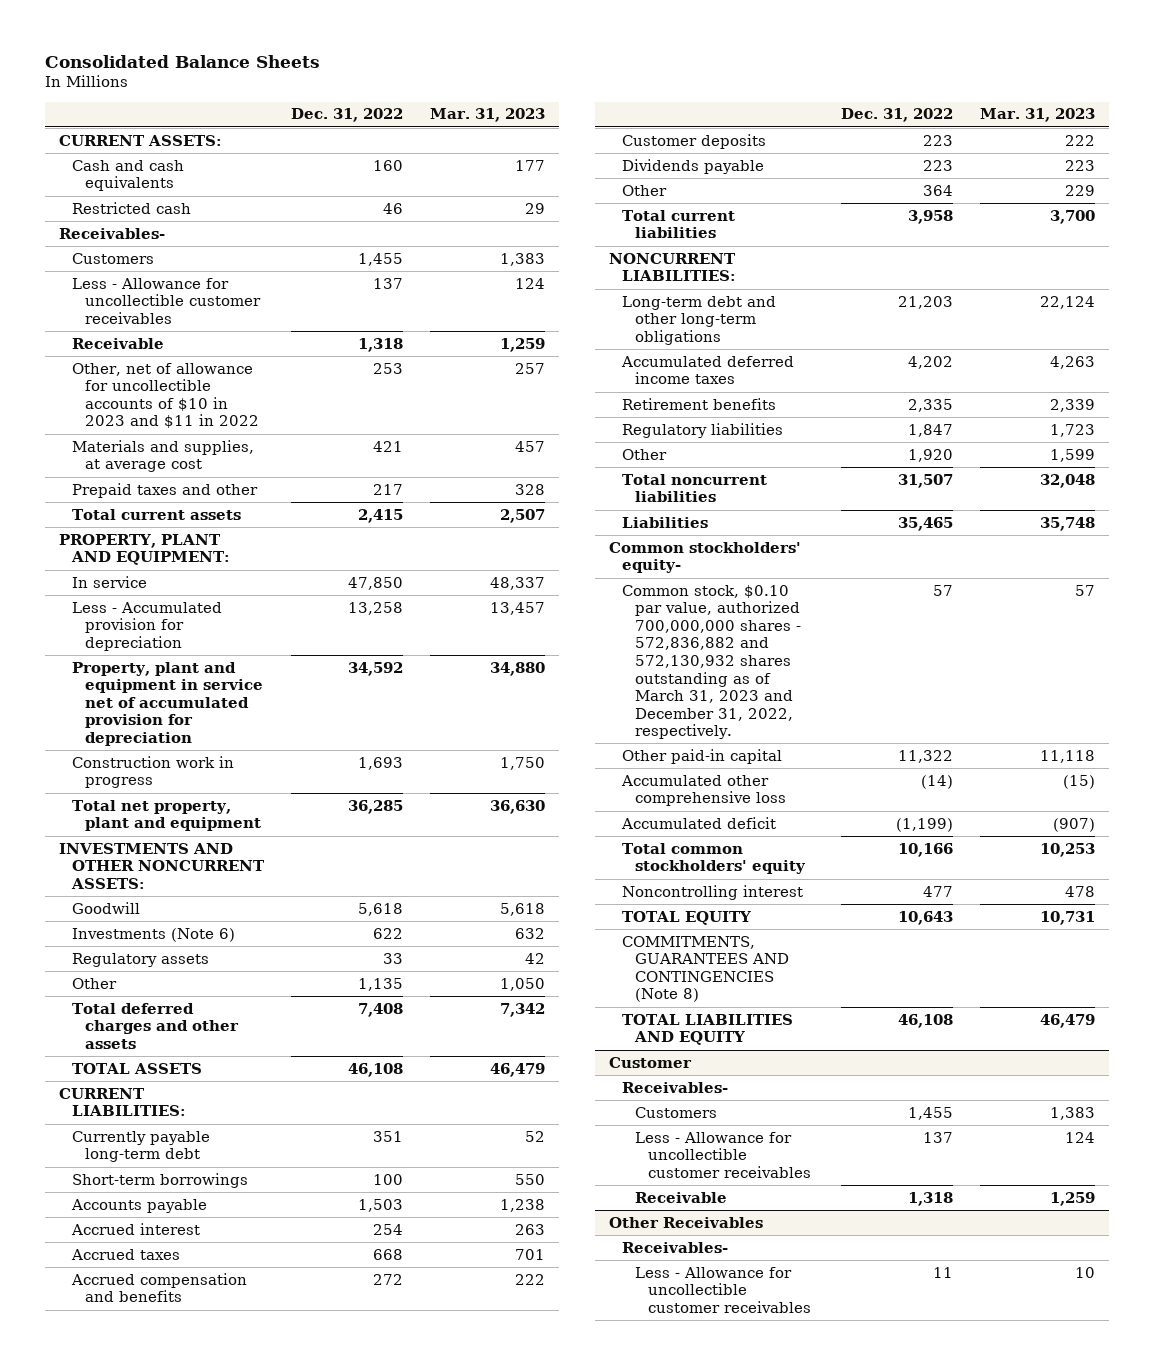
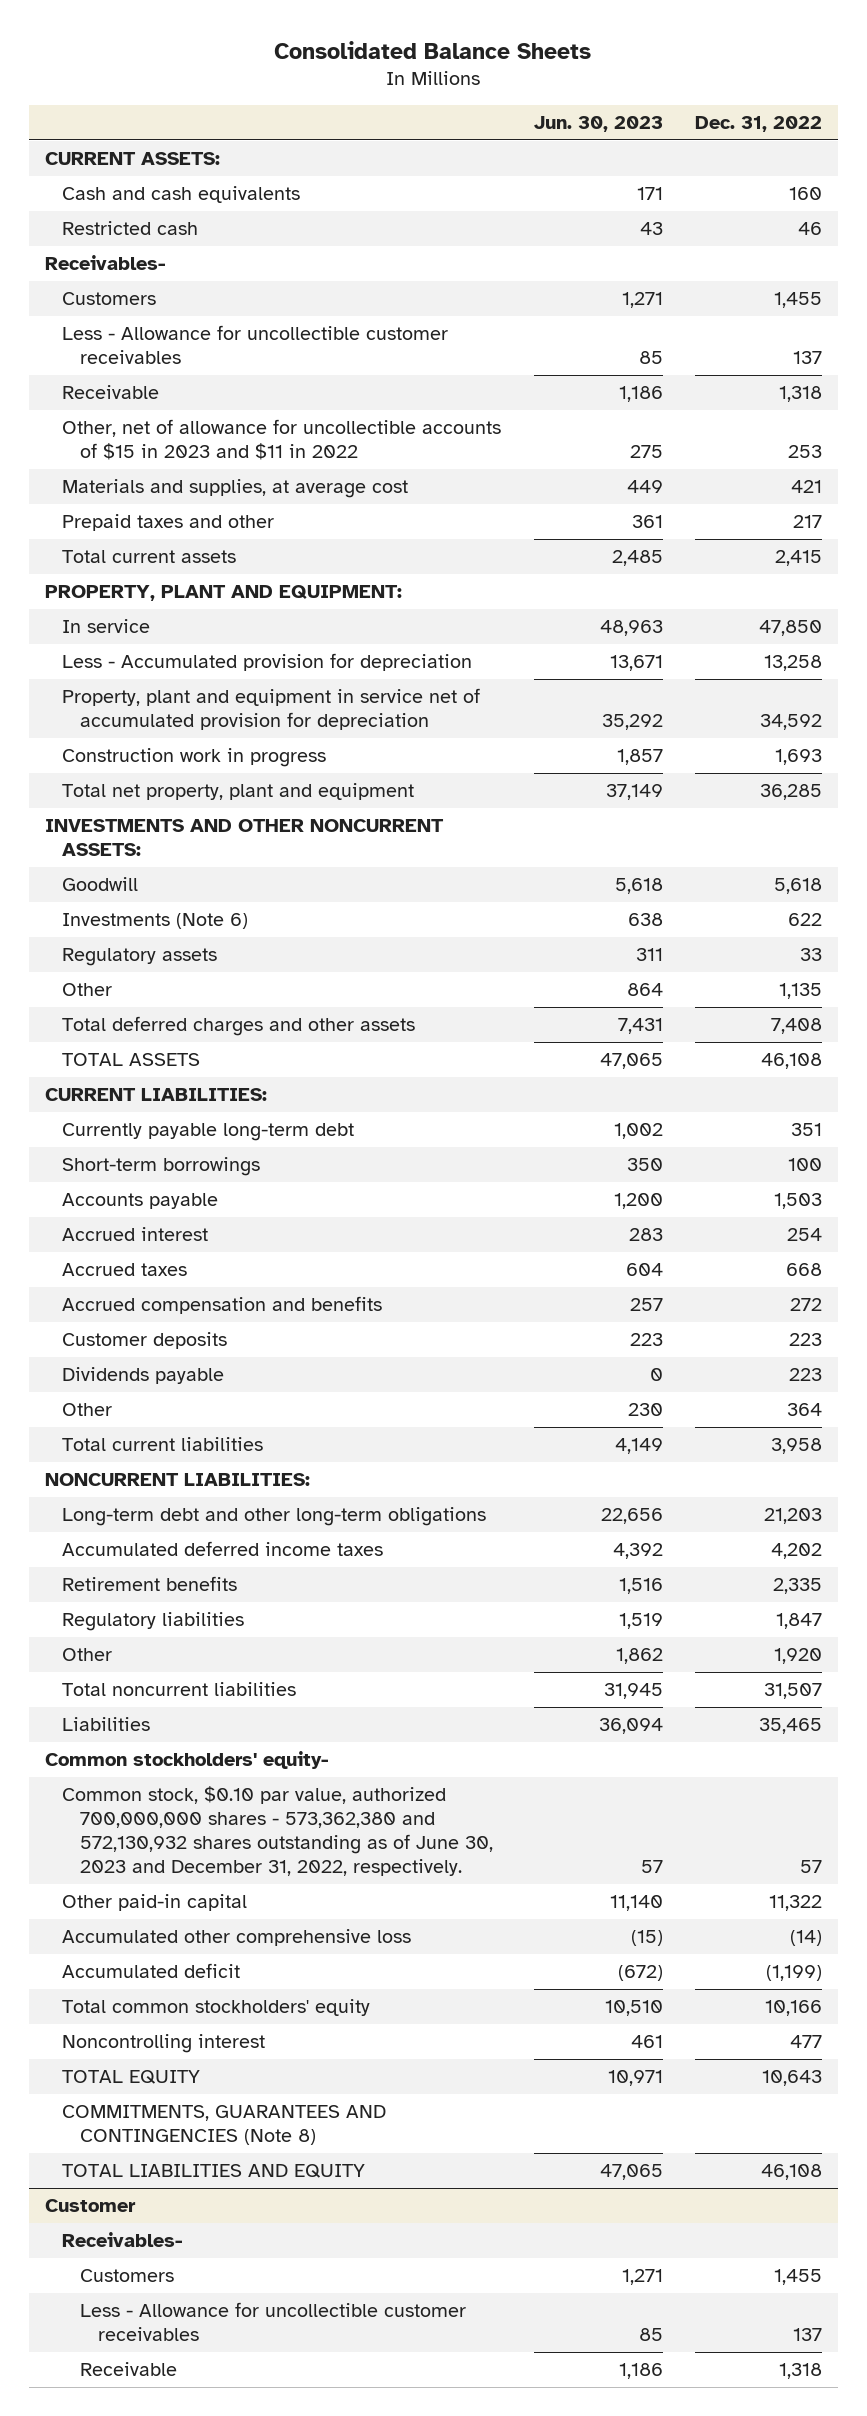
- | Dec. 31, 2022 | Mar. 31, 2023
+ | Jun. 30, 2023 | Dec. 31, 2022
- Other, net of allowance for uncollectible accounts of $10 in 2023 and $11 in 2022 | 253 | 257
+ Other, net of allowance for uncollectible accounts of $15 in 2023 and $11 in 2022 | 275 | 253
- Common stock, $0.10 par value, authorized 700,000,000 shares - 572,836,882 and 572,130,932 shares outstanding as of March 31, 2023 and December 31, 2022, respectively. | 57 | 57
+ Common stock, $0.10 par value, authorized 700,000,000 shares - 573,362,380 and 572,130,932 shares outstanding as of June 30, 2023 and December 31, 2022, respectively. | 57 | 57
- Other Receivables
- Receivables-
- Less - Allowance for uncollectible customer receivables | 11 | 10

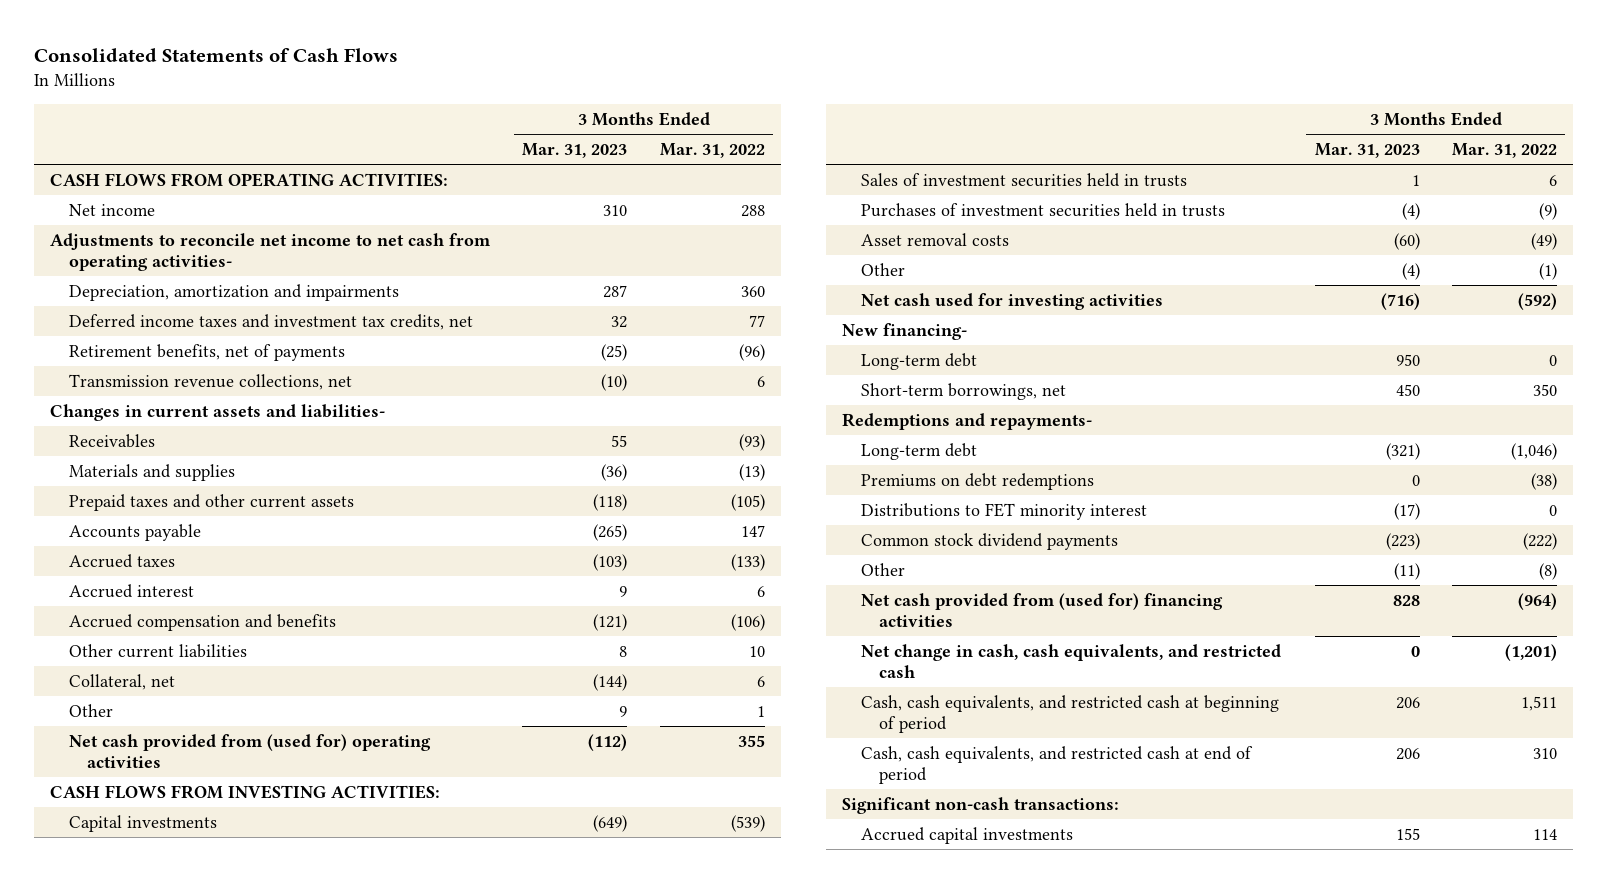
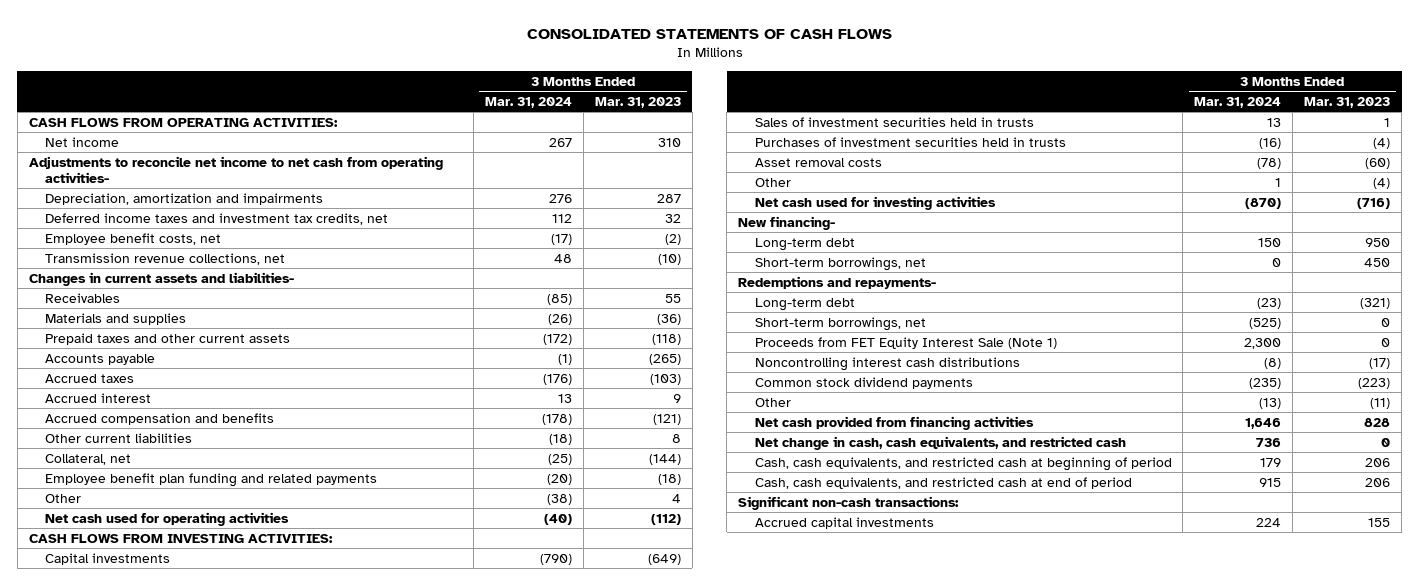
- Consolidated Statements of Cash Flows
+ CONSOLIDATED STATEMENTS OF CASH FLOWS
- | 3 Months Ended Mar. 31, 2023 | 3 Months Ended Mar. 31, 2022
+ | 3 Months Ended Mar. 31, 2024 | 3 Months Ended Mar. 31, 2023
- Retirement benefits, net of payments | (25) | (96)
+ Employee benefit costs, net | (17) | (2)
- Other | 9 | 1
- Net cash provided from (used for) operating activities | (112) | 355
+ Employee benefit plan funding and related payments | (20) | (18)
+ Other | (38) | 4
+ Net cash used for operating activities | (40) | (112)
- Premiums on debt redemptions | 0 | (38)
- Distributions to FET minority interest | (17) | 0
+ Short-term borrowings, net | (525) | 0
+ Proceeds from FET Equity Interest Sale (Note 1) | 2,300 | 0
+ Noncontrolling interest cash distributions | (8) | (17)
- Net cash provided from (used for) financing activities | 828 | (964)
+ Net cash provided from financing activities | 1,646 | 828

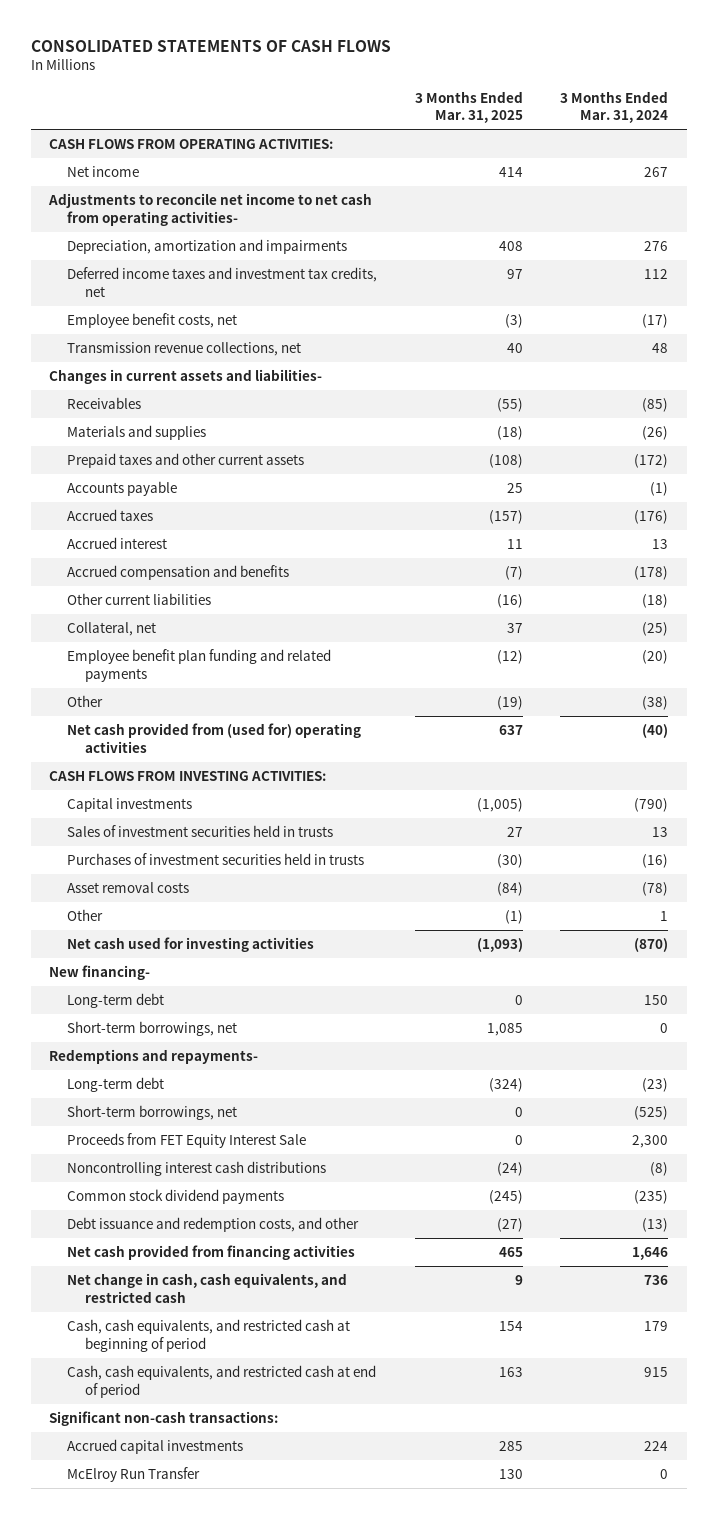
- | 3 Months Ended Mar. 31, 2024 | 3 Months Ended Mar. 31, 2023
+ | 3 Months Ended Mar. 31, 2025 | 3 Months Ended Mar. 31, 2024
- Net cash used for operating activities | (40) | (112)
+ Net cash provided from (used for) operating activities | 637 | (40)
- Proceeds from FET Equity Interest Sale (Note 1) | 2,300 | 0
+ Proceeds from FET Equity Interest Sale | 0 | 2,300
- Other | (13) | (11)
+ Debt issuance and redemption costs, and other | (27) | (13)
+ McElroy Run Transfer | 130 | 0

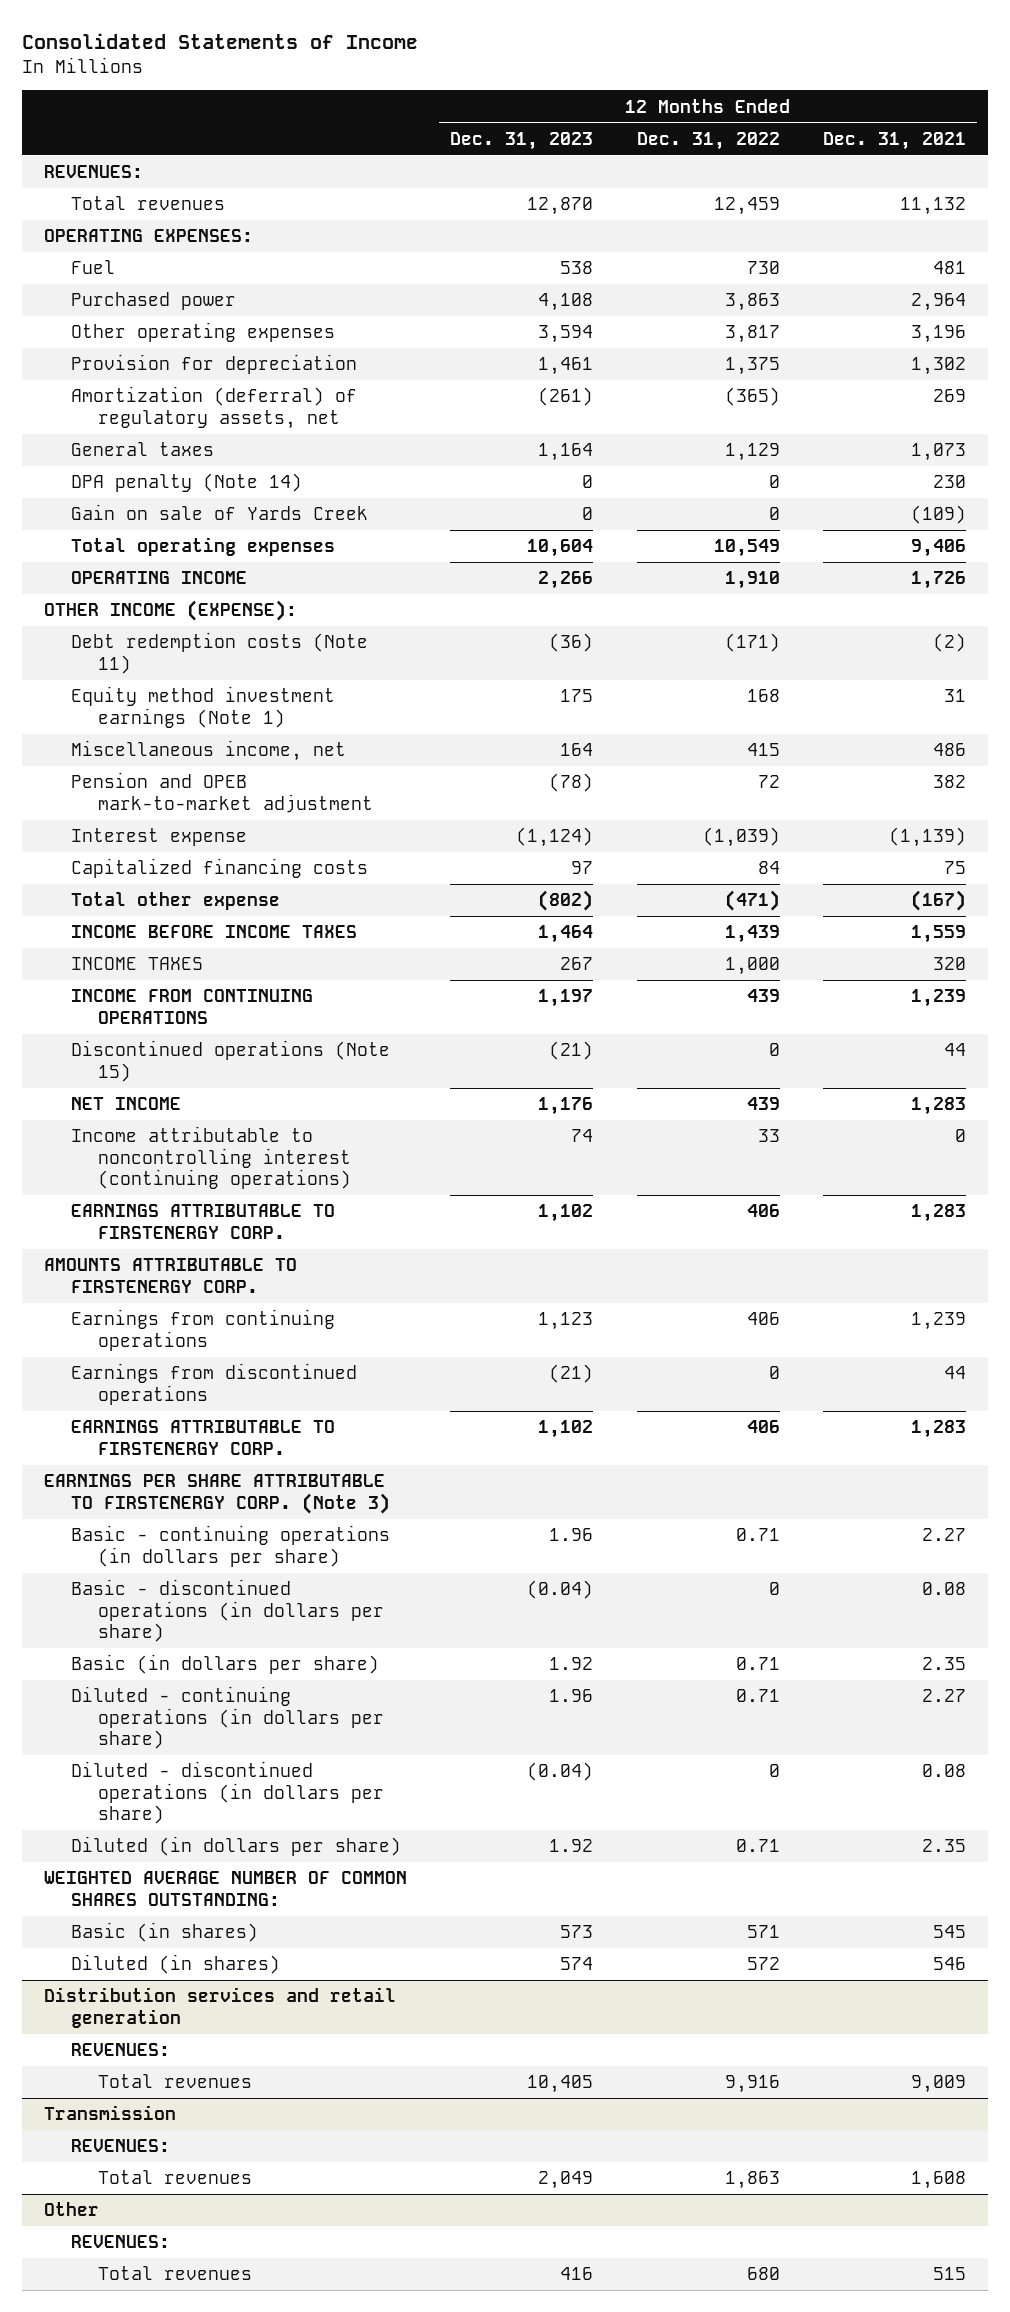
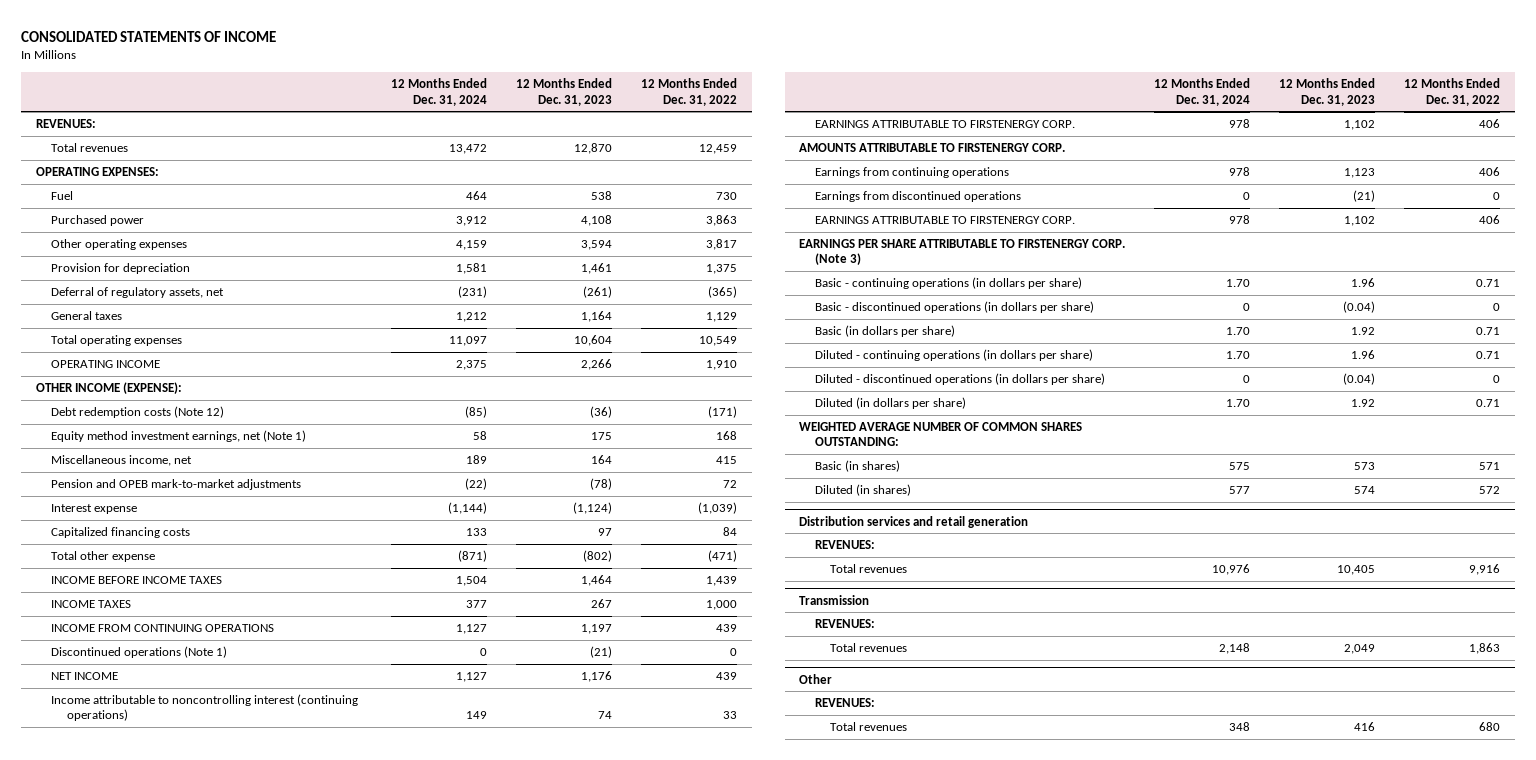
- Consolidated Statements of Income
+ CONSOLIDATED STATEMENTS OF INCOME
- | 12 Months Ended Dec. 31, 2023 | 12 Months Ended Dec. 31, 2022 | 12 Months Ended Dec. 31, 2021
+ | 12 Months Ended Dec. 31, 2024 | 12 Months Ended Dec. 31, 2023 | 12 Months Ended Dec. 31, 2022
- Amortization (deferral) of regulatory assets, net | (261) | (365) | 269
+ Deferral of regulatory assets, net | (231) | (261) | (365)
- DPA penalty (Note 14) | 0 | 0 | 230
- Gain on sale of Yards Creek | 0 | 0 | (109)
- Debt redemption costs (Note 11) | (36) | (171) | (2)
- Equity method investment earnings (Note 1) | 175 | 168 | 31
+ Debt redemption costs (Note 12) | (85) | (36) | (171)
+ Equity method investment earnings, net (Note 1) | 58 | 175 | 168
- Pension and OPEB mark-to-market adjustment | (78) | 72 | 382
+ Pension and OPEB mark-to-market adjustments | (22) | (78) | 72
- Discontinued operations (Note 15) | (21) | 0 | 44
+ Discontinued operations (Note 1) | 0 | (21) | 0

